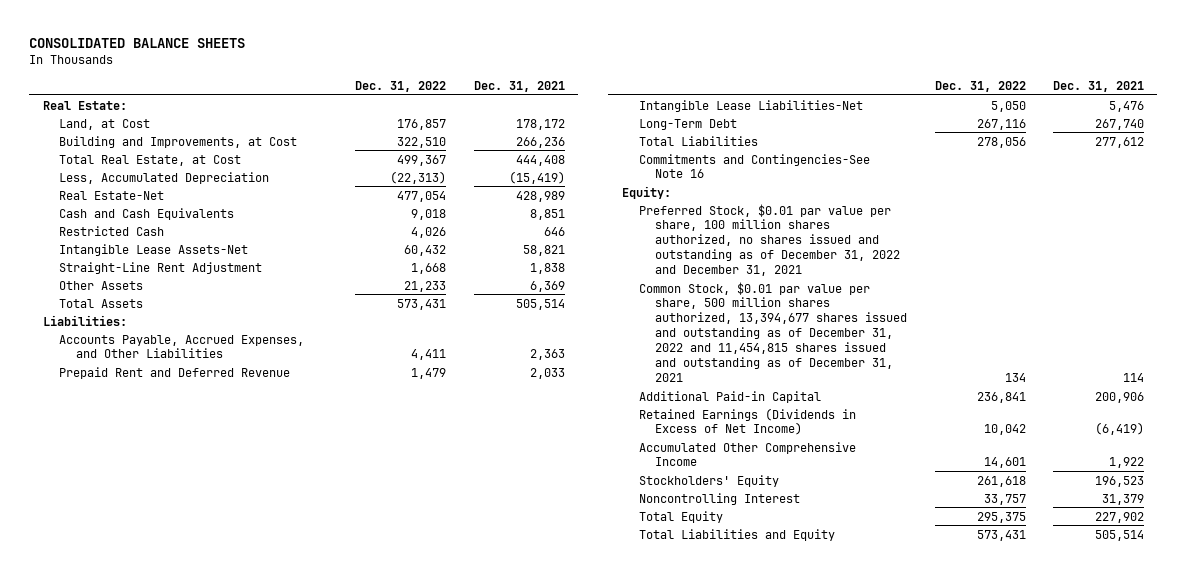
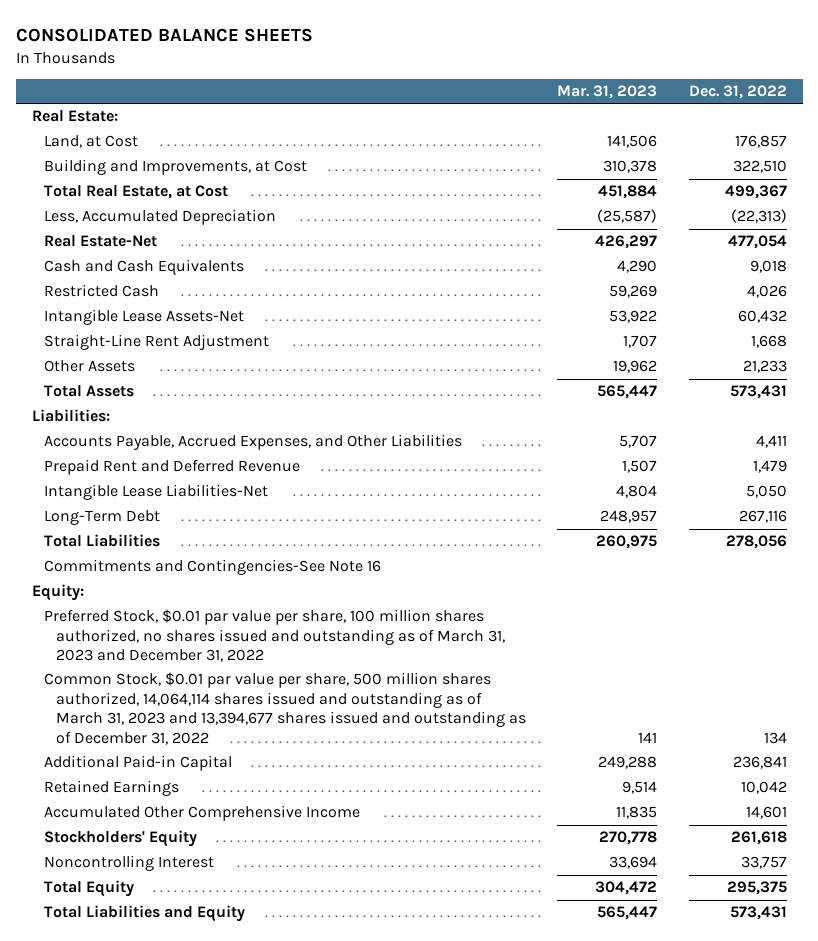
- | Dec. 31, 2022 | Dec. 31, 2021
+ | Mar. 31, 2023 | Dec. 31, 2022
- Preferred Stock, $0.01 par value per share, 100 million shares authorized, no shares issued and outstanding as of December 31, 2022 and December 31, 2021
- Common Stock, $0.01 par value per share, 500 million shares authorized, 13,394,677 shares issued and outstanding as of December 31, 2022 and 11,454,815 shares issued and outstanding as of December 31, 2021 | 134 | 114
+ Preferred Stock, $0.01 par value per share, 100 million shares authorized, no shares issued and outstanding as of March 31, 2023 and December 31, 2022
+ Common Stock, $0.01 par value per share, 500 million shares authorized, 14,064,114 shares issued and outstanding as of March 31, 2023 and 13,394,677 shares issued and outstanding as of December 31, 2022 | 141 | 134
- Retained Earnings (Dividends in Excess of Net Income) | 10,042 | (6,419)
+ Retained Earnings | 9,514 | 10,042

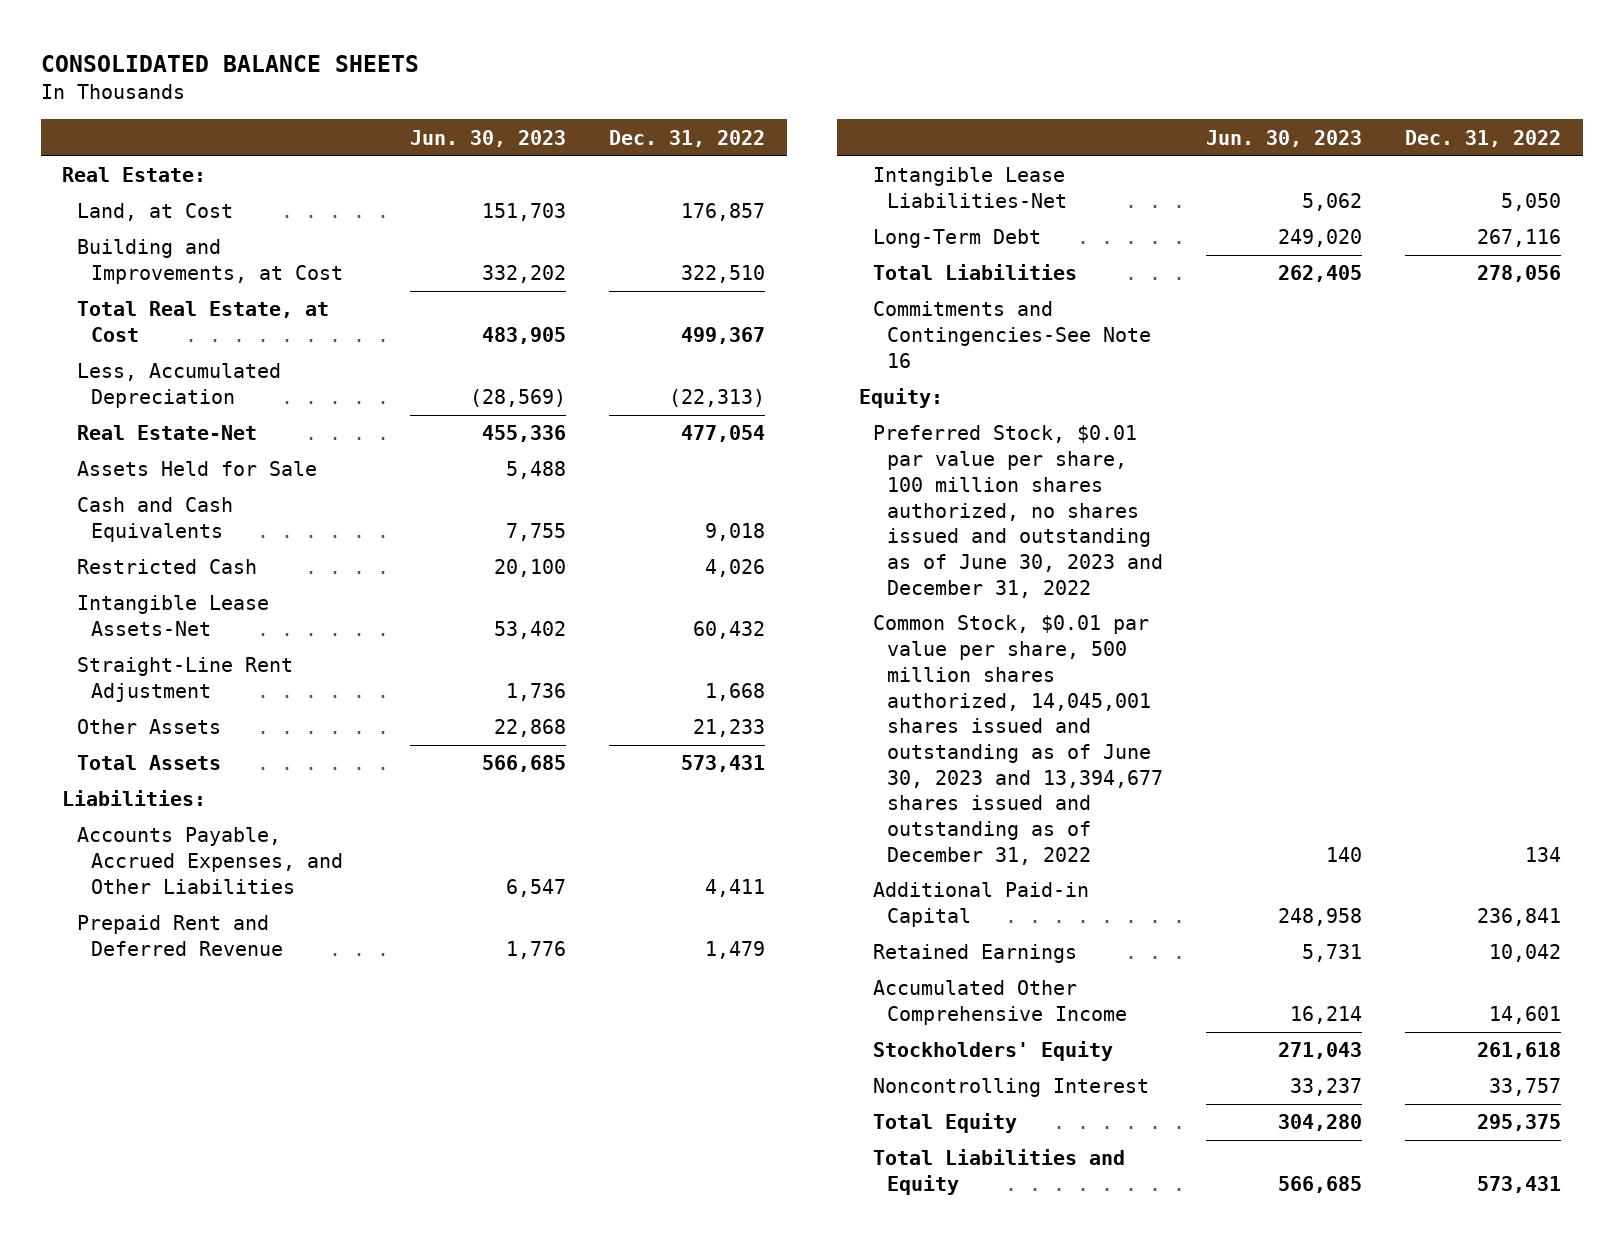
- | Mar. 31, 2023 | Dec. 31, 2022
+ | Jun. 30, 2023 | Dec. 31, 2022
+ Assets Held for Sale | 5,488 |
- Preferred Stock, $0.01 par value per share, 100 million shares authorized, no shares issued and outstanding as of March 31, 2023 and December 31, 2022
- Common Stock, $0.01 par value per share, 500 million shares authorized, 14,064,114 shares issued and outstanding as of March 31, 2023 and 13,394,677 shares issued and outstanding as of December 31, 2022 | 141 | 134
+ Preferred Stock, $0.01 par value per share, 100 million shares authorized, no shares issued and outstanding as of June 30, 2023 and December 31, 2022
+ Common Stock, $0.01 par value per share, 500 million shares authorized, 14,045,001 shares issued and outstanding as of June 30, 2023 and 13,394,677 shares issued and outstanding as of December 31, 2022 | 140 | 134

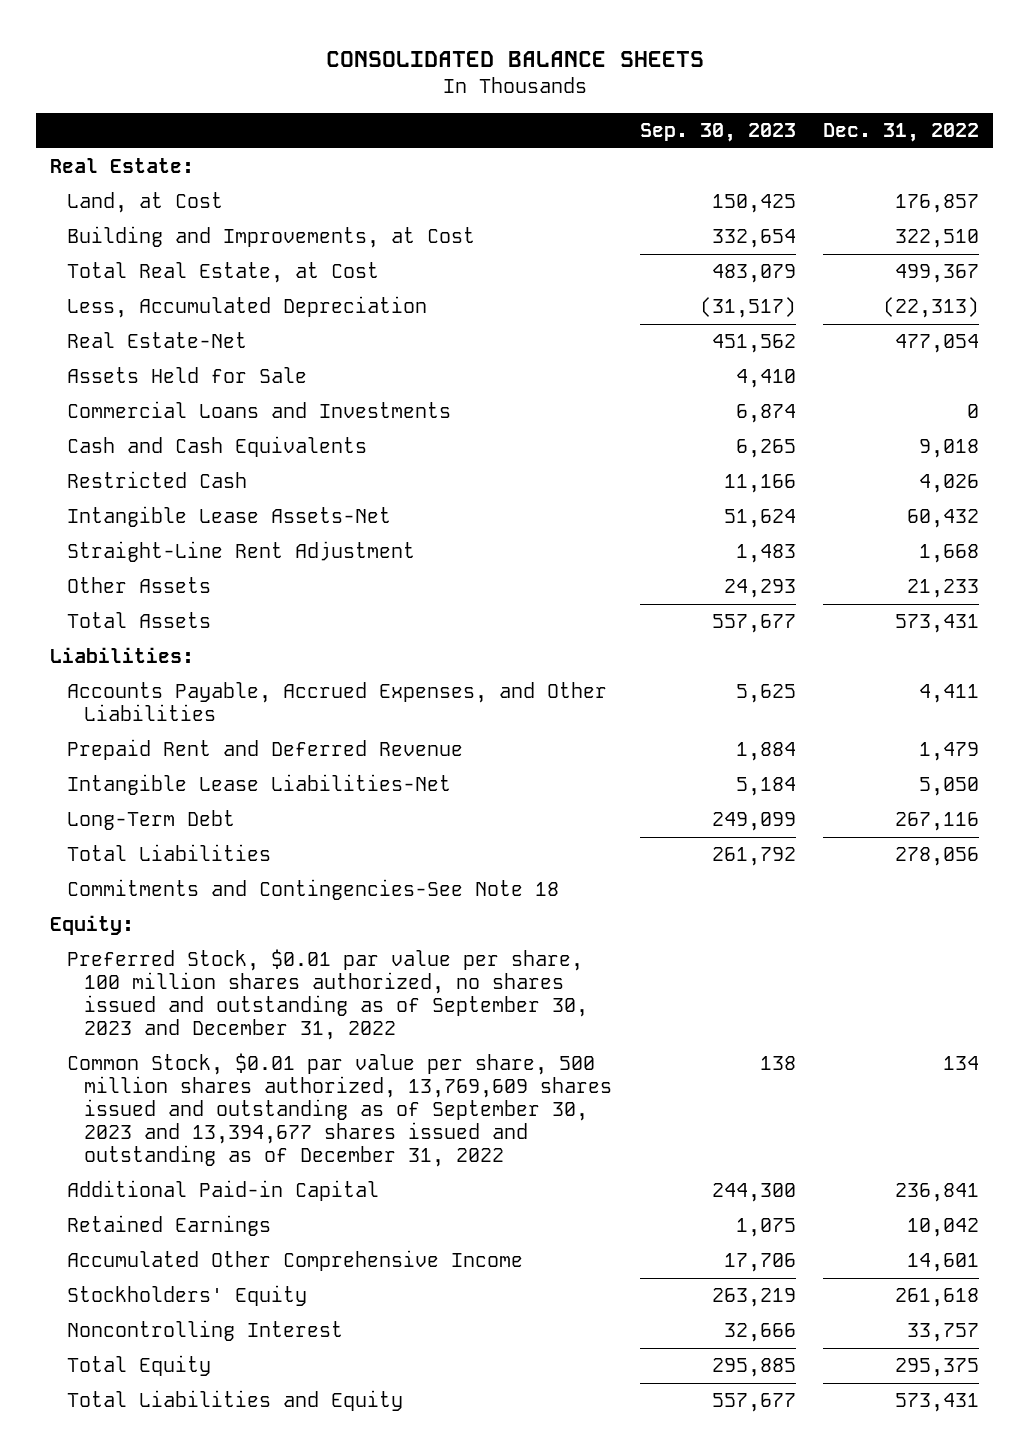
- | Jun. 30, 2023 | Dec. 31, 2022
+ | Sep. 30, 2023 | Dec. 31, 2022
+ Commercial Loans and Investments | 6,874 | 0
- Commitments and Contingencies-See Note 16
+ Commitments and Contingencies-See Note 18
- Preferred Stock, $0.01 par value per share, 100 million shares authorized, no shares issued and outstanding as of June 30, 2023 and December 31, 2022
- Common Stock, $0.01 par value per share, 500 million shares authorized, 14,045,001 shares issued and outstanding as of June 30, 2023 and 13,394,677 shares issued and outstanding as of December 31, 2022 | 140 | 134
+ Preferred Stock, $0.01 par value per share, 100 million shares authorized, no shares issued and outstanding as of September 30, 2023 and December 31, 2022
+ Common Stock, $0.01 par value per share, 500 million shares authorized, 13,769,609 shares issued and outstanding as of September 30, 2023 and 13,394,677 shares issued and outstanding as of December 31, 2022 | 138 | 134

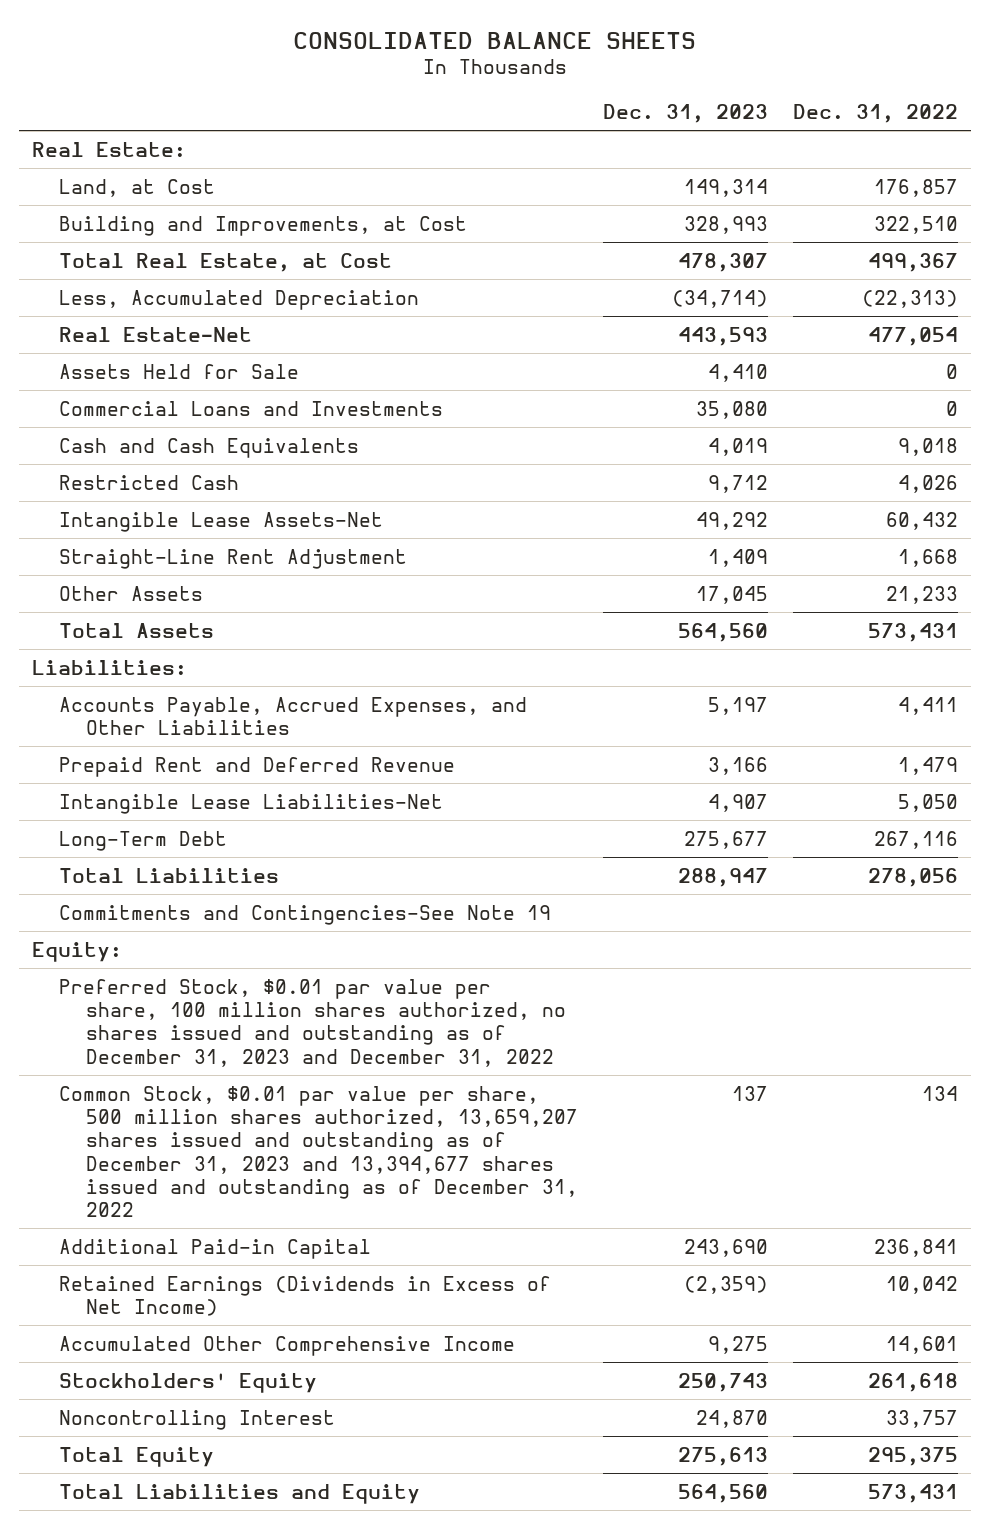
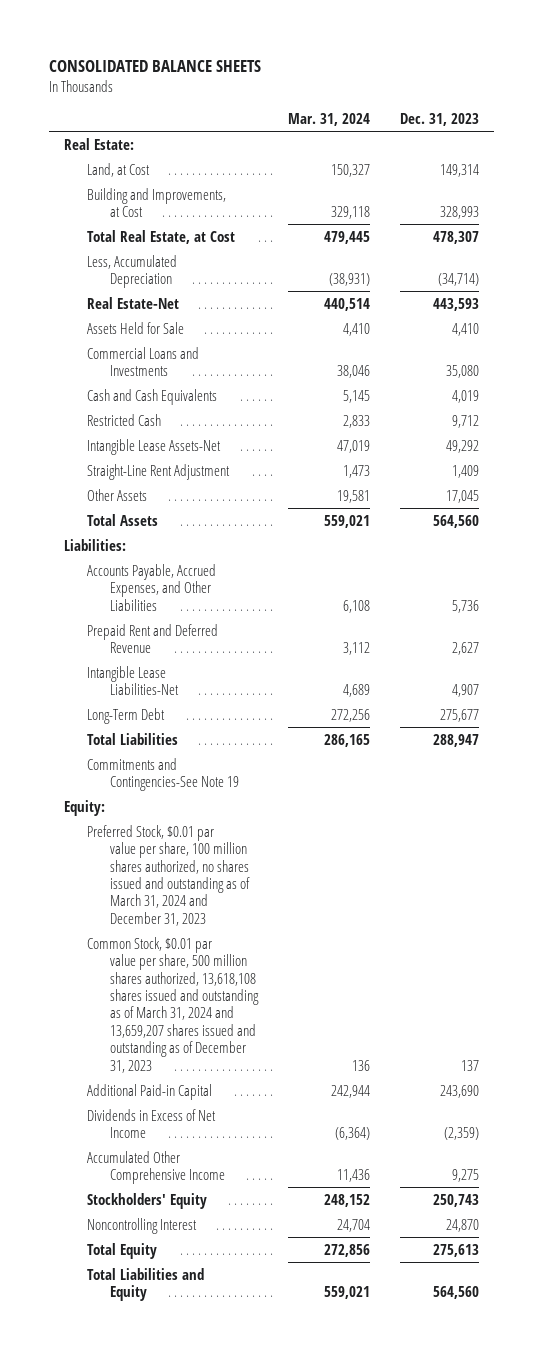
- | Dec. 31, 2023 | Dec. 31, 2022
+ | Mar. 31, 2024 | Dec. 31, 2023
- Accounts Payable, Accrued Expenses, and Other Liabilities | 5,197 | 4,411
- Prepaid Rent and Deferred Revenue | 3,166 | 1,479
+ Accounts Payable, Accrued Expenses, and Other Liabilities | 6,108 | 5,736
+ Prepaid Rent and Deferred Revenue | 3,112 | 2,627
- Preferred Stock, $0.01 par value per share, 100 million shares authorized, no shares issued and outstanding as of December 31, 2023 and December 31, 2022
- Common Stock, $0.01 par value per share, 500 million shares authorized, 13,659,207 shares issued and outstanding as of December 31, 2023 and 13,394,677 shares issued and outstanding as of December 31, 2022 | 137 | 134
+ Preferred Stock, $0.01 par value per share, 100 million shares authorized, no shares issued and outstanding as of March 31, 2024 and December 31, 2023
+ Common Stock, $0.01 par value per share, 500 million shares authorized, 13,618,108 shares issued and outstanding as of March 31, 2024 and 13,659,207 shares issued and outstanding as of December 31, 2023 | 136 | 137
- Retained Earnings (Dividends in Excess of Net Income) | (2,359) | 10,042
+ Dividends in Excess of Net Income | (6,364) | (2,359)

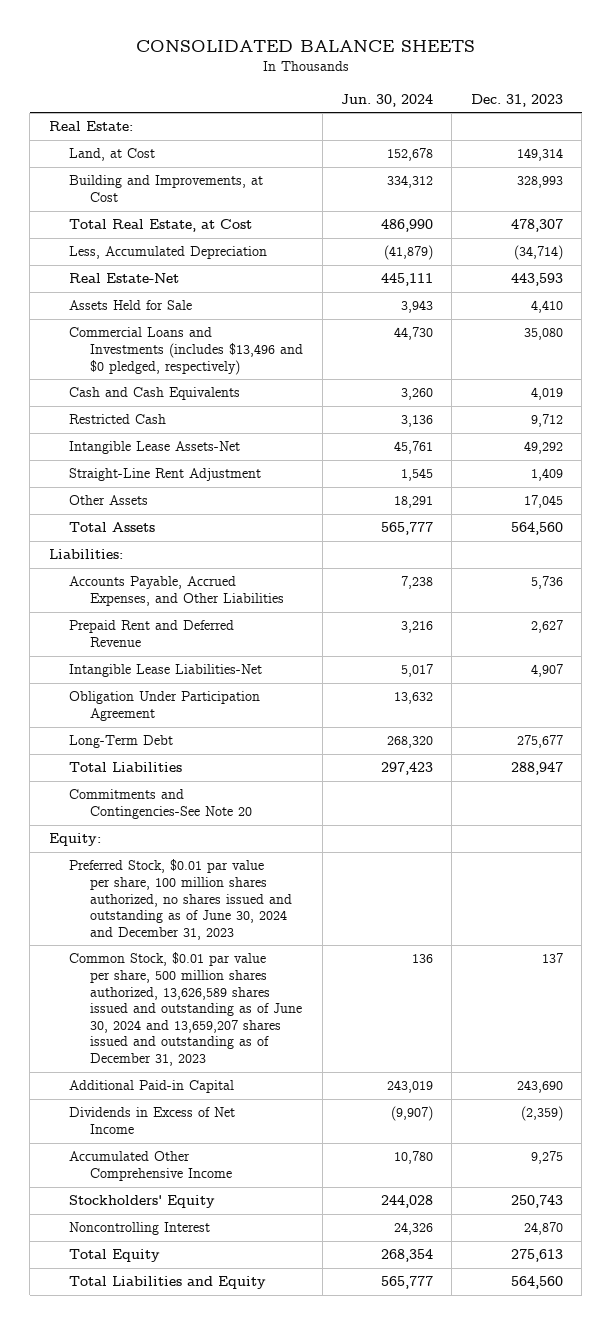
- | Mar. 31, 2024 | Dec. 31, 2023
+ | Jun. 30, 2024 | Dec. 31, 2023
- Commercial Loans and Investments | 38,046 | 35,080
+ Commercial Loans and Investments (includes $13,496 and $0 pledged, respectively) | 44,730 | 35,080
+ Obligation Under Participation Agreement | 13,632 |
- Commitments and Contingencies-See Note 19
+ Commitments and Contingencies-See Note 20
- Preferred Stock, $0.01 par value per share, 100 million shares authorized, no shares issued and outstanding as of March 31, 2024 and December 31, 2023
- Common Stock, $0.01 par value per share, 500 million shares authorized, 13,618,108 shares issued and outstanding as of March 31, 2024 and 13,659,207 shares issued and outstanding as of December 31, 2023 | 136 | 137
+ Preferred Stock, $0.01 par value per share, 100 million shares authorized, no shares issued and outstanding as of June 30, 2024 and December 31, 2023
+ Common Stock, $0.01 par value per share, 500 million shares authorized, 13,626,589 shares issued and outstanding as of June 30, 2024 and 13,659,207 shares issued and outstanding as of December 31, 2023 | 136 | 137

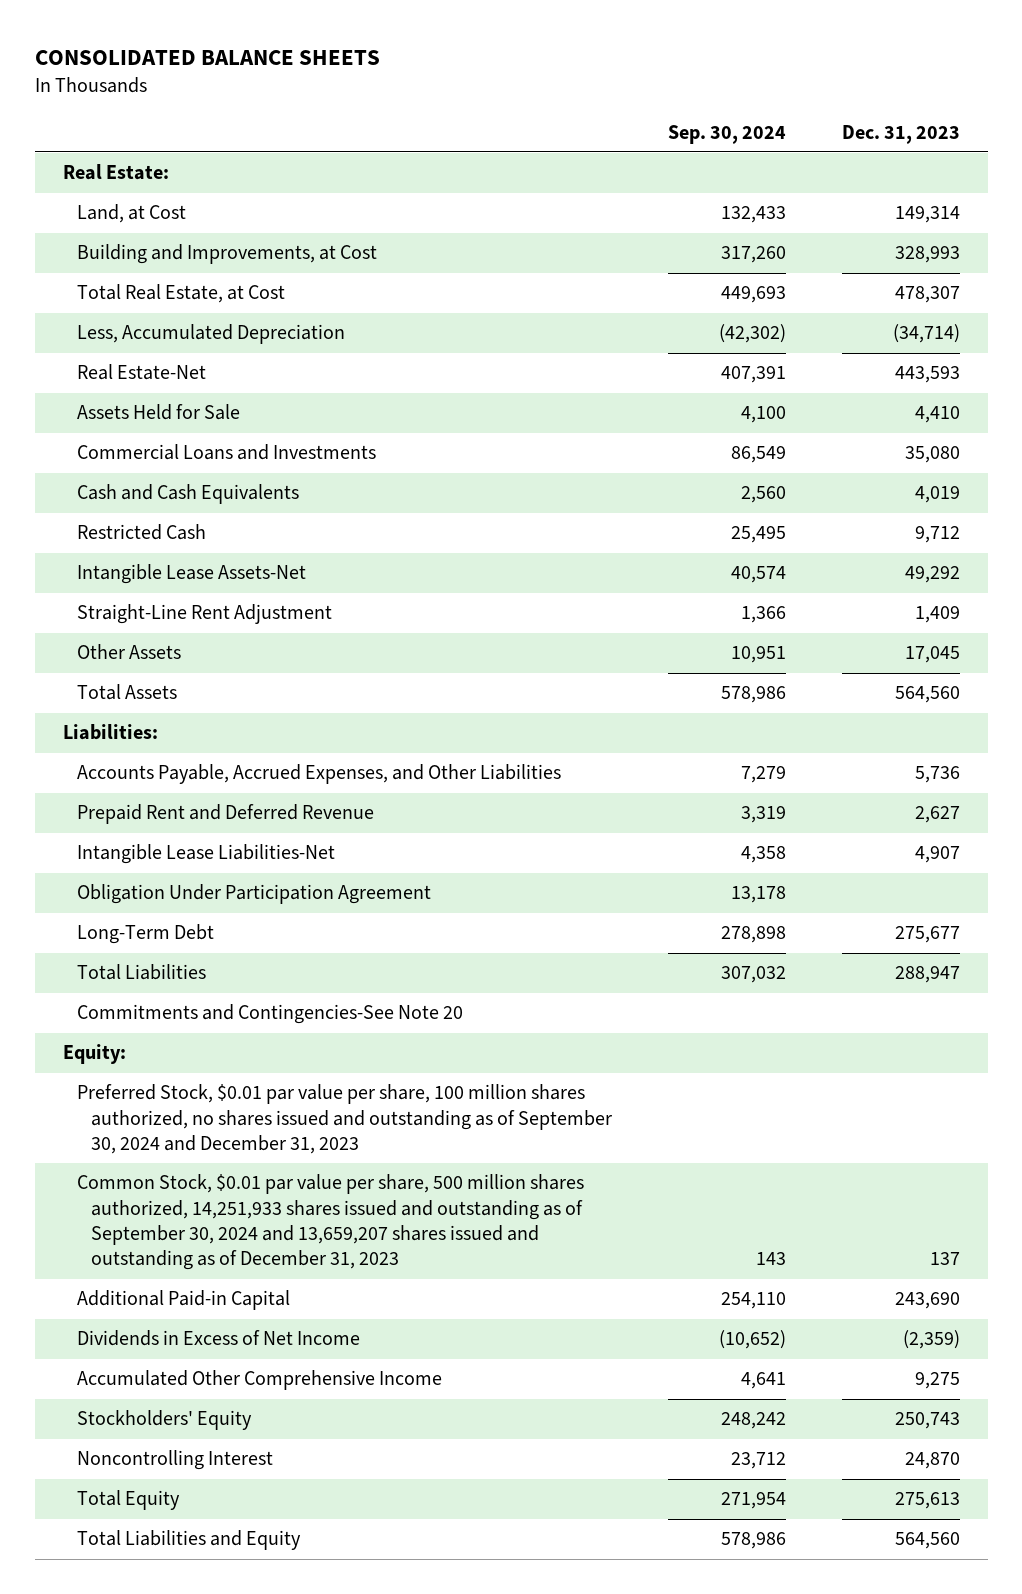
- | Jun. 30, 2024 | Dec. 31, 2023
+ | Sep. 30, 2024 | Dec. 31, 2023
- Commercial Loans and Investments (includes $13,496 and $0 pledged, respectively) | 44,730 | 35,080
+ Commercial Loans and Investments | 86,549 | 35,080
- Preferred Stock, $0.01 par value per share, 100 million shares authorized, no shares issued and outstanding as of June 30, 2024 and December 31, 2023
- Common Stock, $0.01 par value per share, 500 million shares authorized, 13,626,589 shares issued and outstanding as of June 30, 2024 and 13,659,207 shares issued and outstanding as of December 31, 2023 | 136 | 137
+ Preferred Stock, $0.01 par value per share, 100 million shares authorized, no shares issued and outstanding as of September 30, 2024 and December 31, 2023
+ Common Stock, $0.01 par value per share, 500 million shares authorized, 14,251,933 shares issued and outstanding as of September 30, 2024 and 13,659,207 shares issued and outstanding as of December 31, 2023 | 143 | 137

